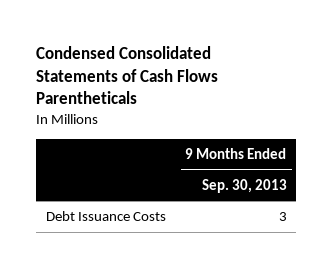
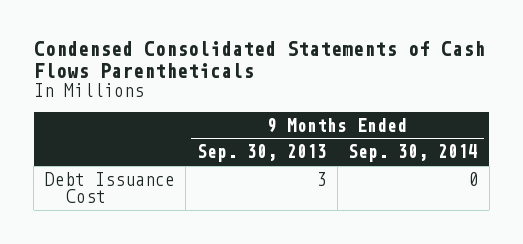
- | 9 Months Ended Sep. 30, 2013
+ | 9 Months Ended Sep. 30, 2013 | 9 Months Ended Sep. 30, 2014
- Debt Issuance Costs | 3
+ Debt Issuance Cost | 3 | 0

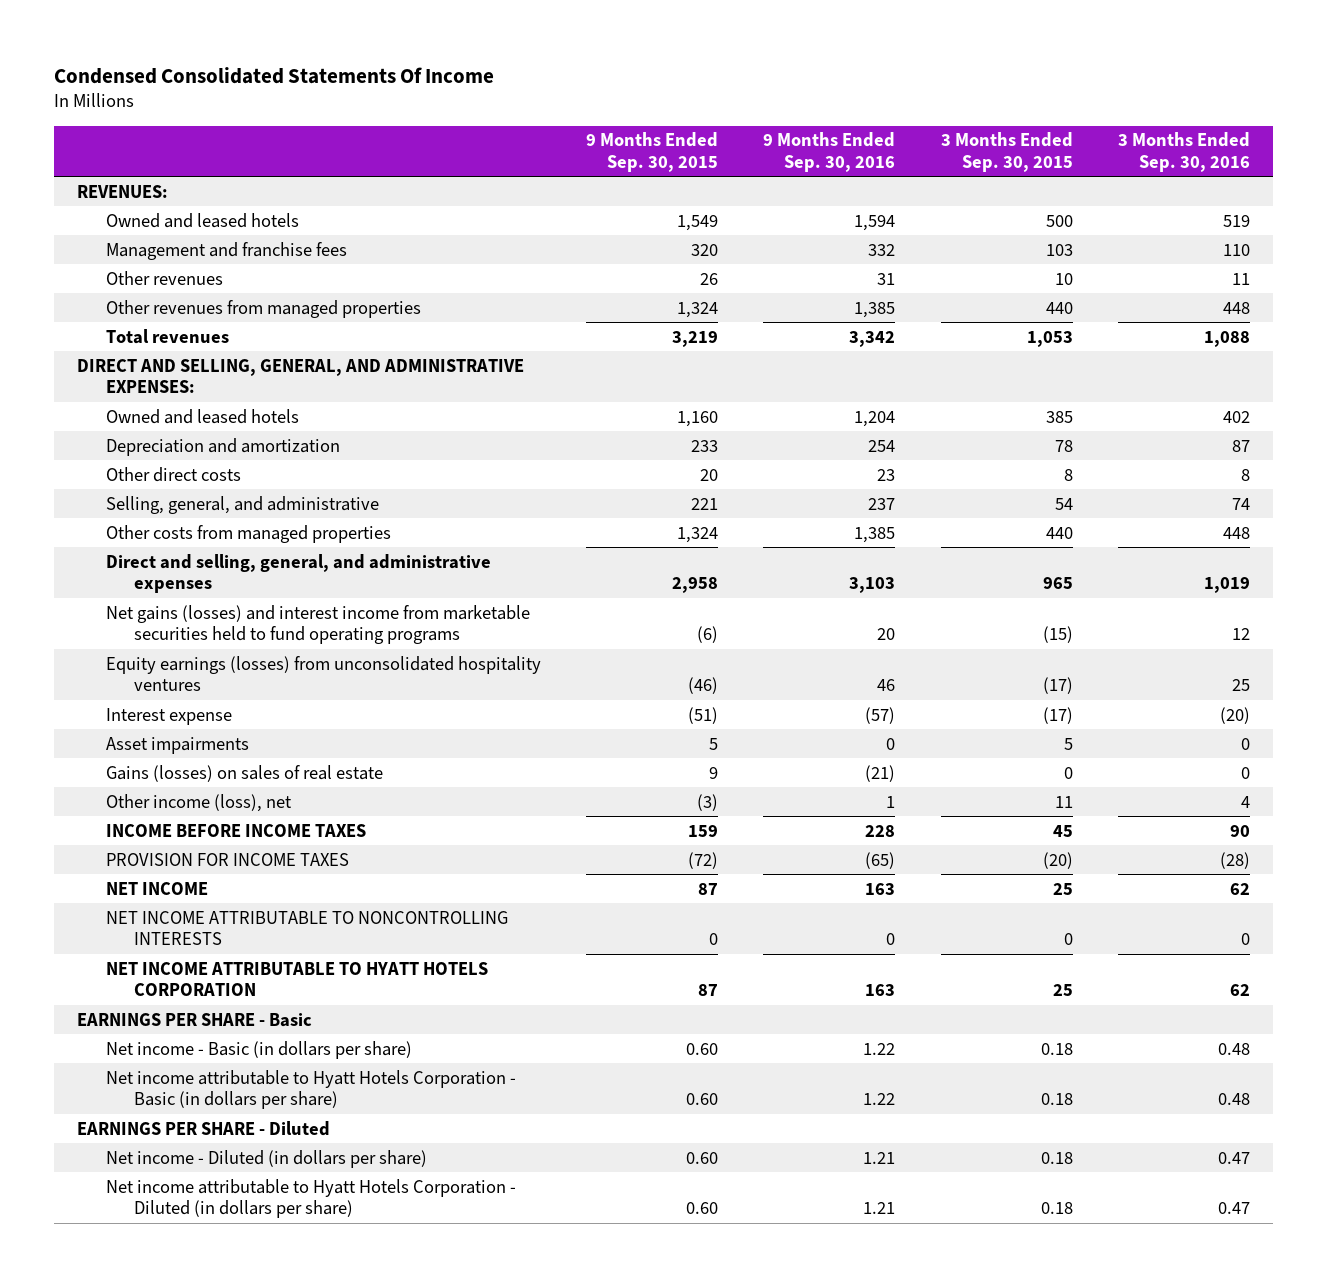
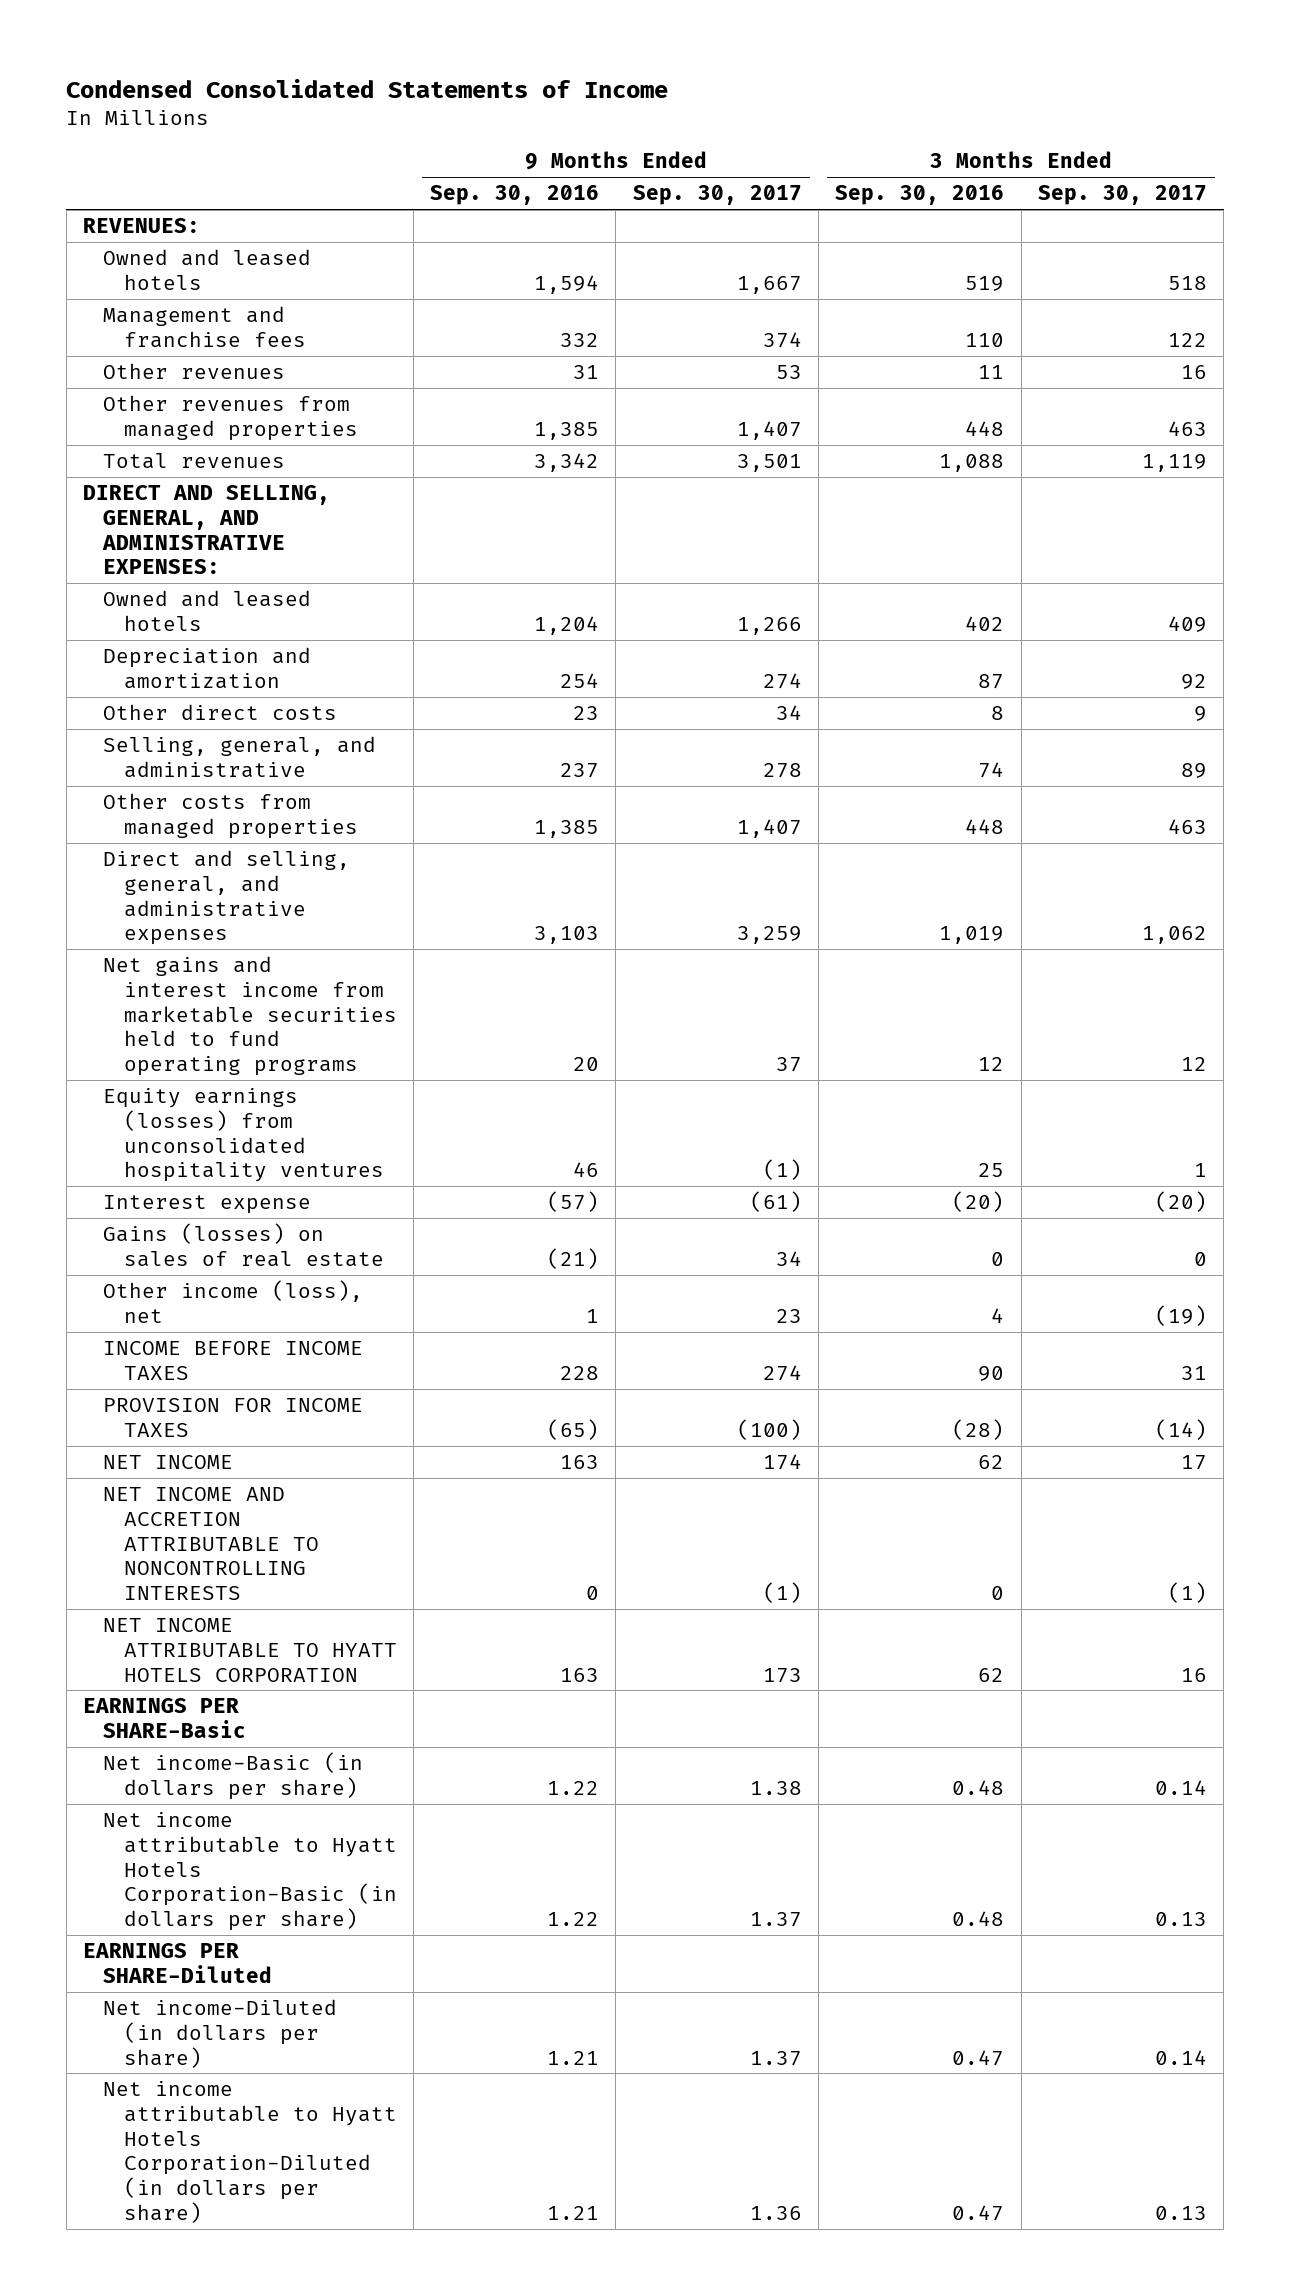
- Condensed Consolidated Statements Of Income
+ Condensed Consolidated Statements of Income
- | 9 Months Ended Sep. 30, 2015 | 9 Months Ended Sep. 30, 2016 | 3 Months Ended Sep. 30, 2015 | 3 Months Ended Sep. 30, 2016
+ | 9 Months Ended Sep. 30, 2016 | 9 Months Ended Sep. 30, 2017 | 3 Months Ended Sep. 30, 2016 | 3 Months Ended Sep. 30, 2017
- Net gains (losses) and interest income from marketable securities held to fund operating programs | (6) | 20 | (15) | 12
+ Net gains and interest income from marketable securities held to fund operating programs | 20 | 37 | 12 | 12
- Asset impairments | 5 | 0 | 5 | 0
- NET INCOME ATTRIBUTABLE TO NONCONTROLLING INTERESTS | 0 | 0 | 0 | 0
+ NET INCOME AND ACCRETION ATTRIBUTABLE TO NONCONTROLLING INTERESTS | 0 | (1) | 0 | (1)
- EARNINGS PER SHARE - Basic
- Net income - Basic (in dollars per share) | 0.60 | 1.22 | 0.18 | 0.48
- Net income attributable to Hyatt Hotels Corporation - Basic (in dollars per share) | 0.60 | 1.22 | 0.18 | 0.48
- EARNINGS PER SHARE - Diluted
- Net income - Diluted (in dollars per share) | 0.60 | 1.21 | 0.18 | 0.47
- Net income attributable to Hyatt Hotels Corporation - Diluted (in dollars per share) | 0.60 | 1.21 | 0.18 | 0.47
+ EARNINGS PER SHARE-Basic
+ Net income-Basic (in dollars per share) | 1.22 | 1.38 | 0.48 | 0.14
+ Net income attributable to Hyatt Hotels Corporation-Basic (in dollars per share) | 1.22 | 1.37 | 0.48 | 0.13
+ EARNINGS PER SHARE-Diluted
+ Net income-Diluted (in dollars per share) | 1.21 | 1.37 | 0.47 | 0.14
+ Net income attributable to Hyatt Hotels Corporation-Diluted (in dollars per share) | 1.21 | 1.36 | 0.47 | 0.13

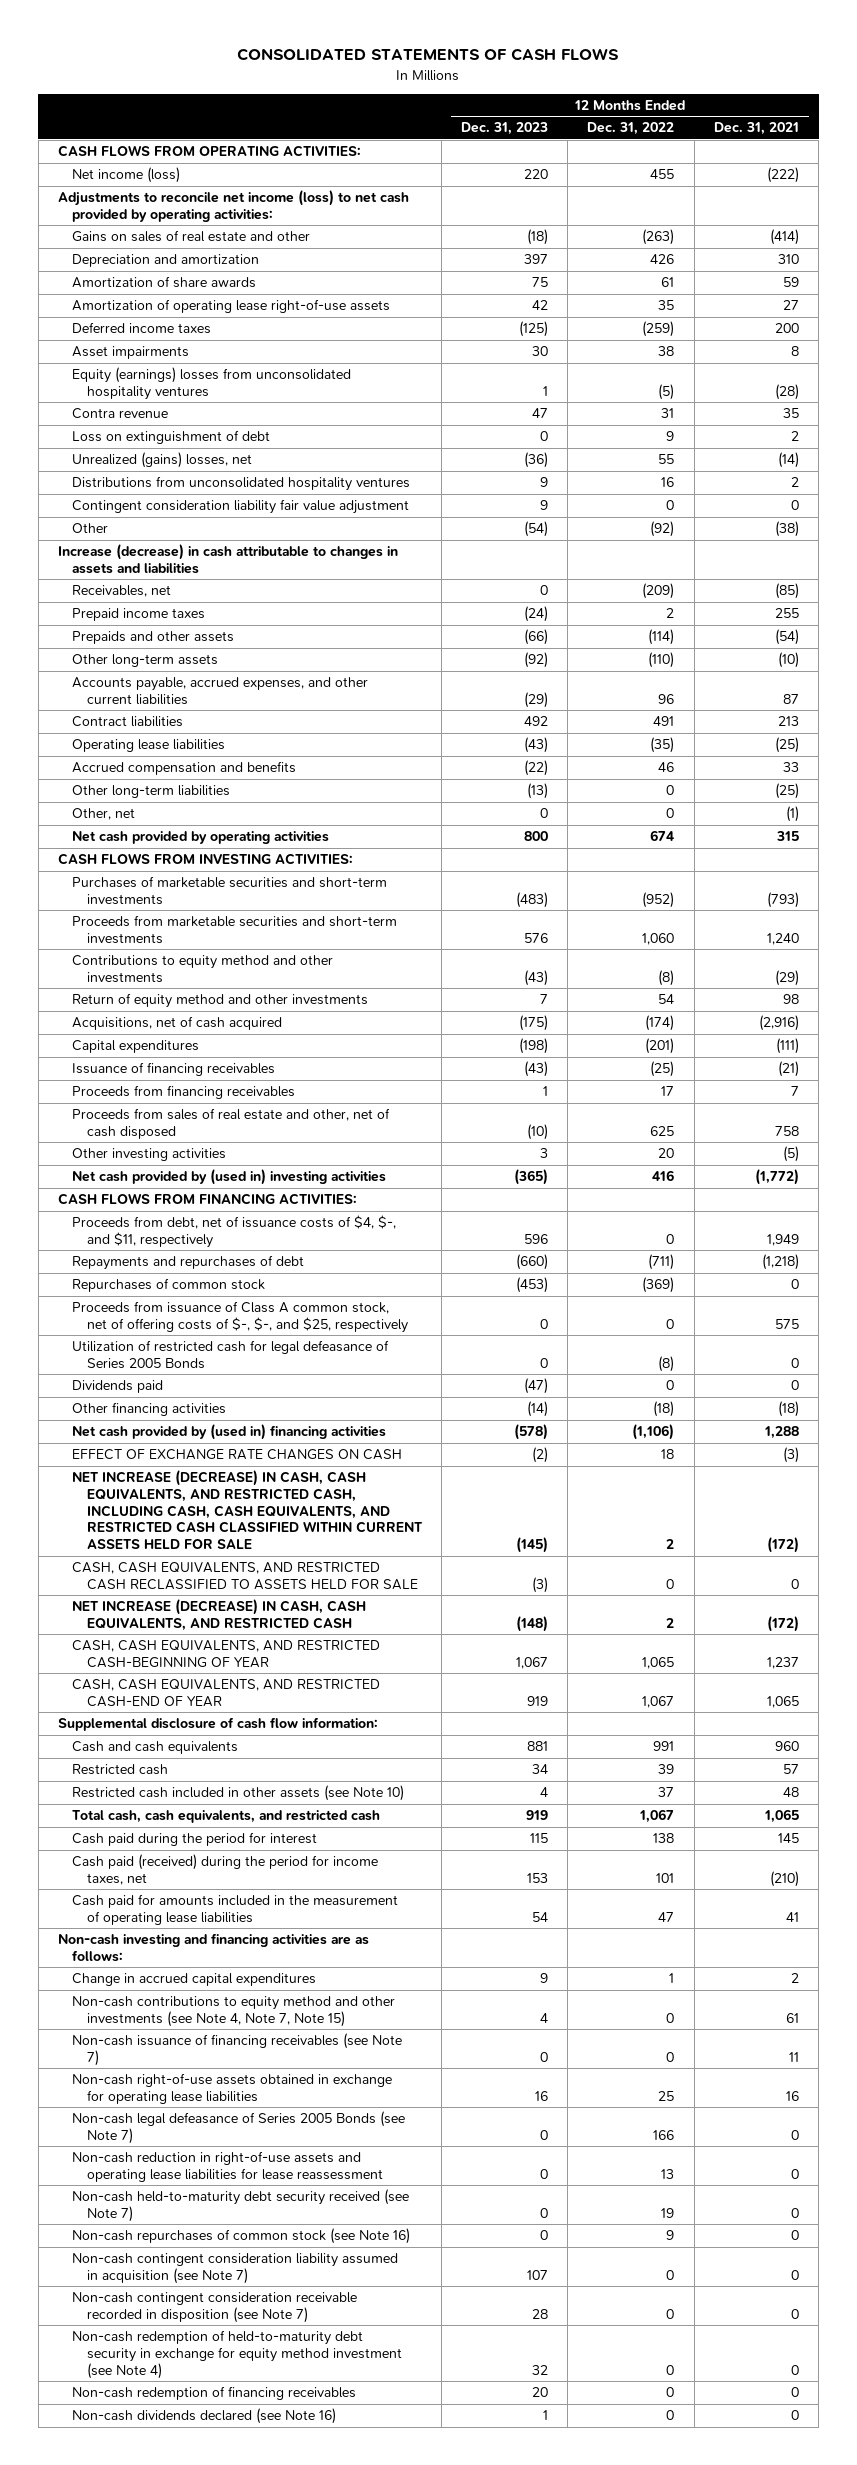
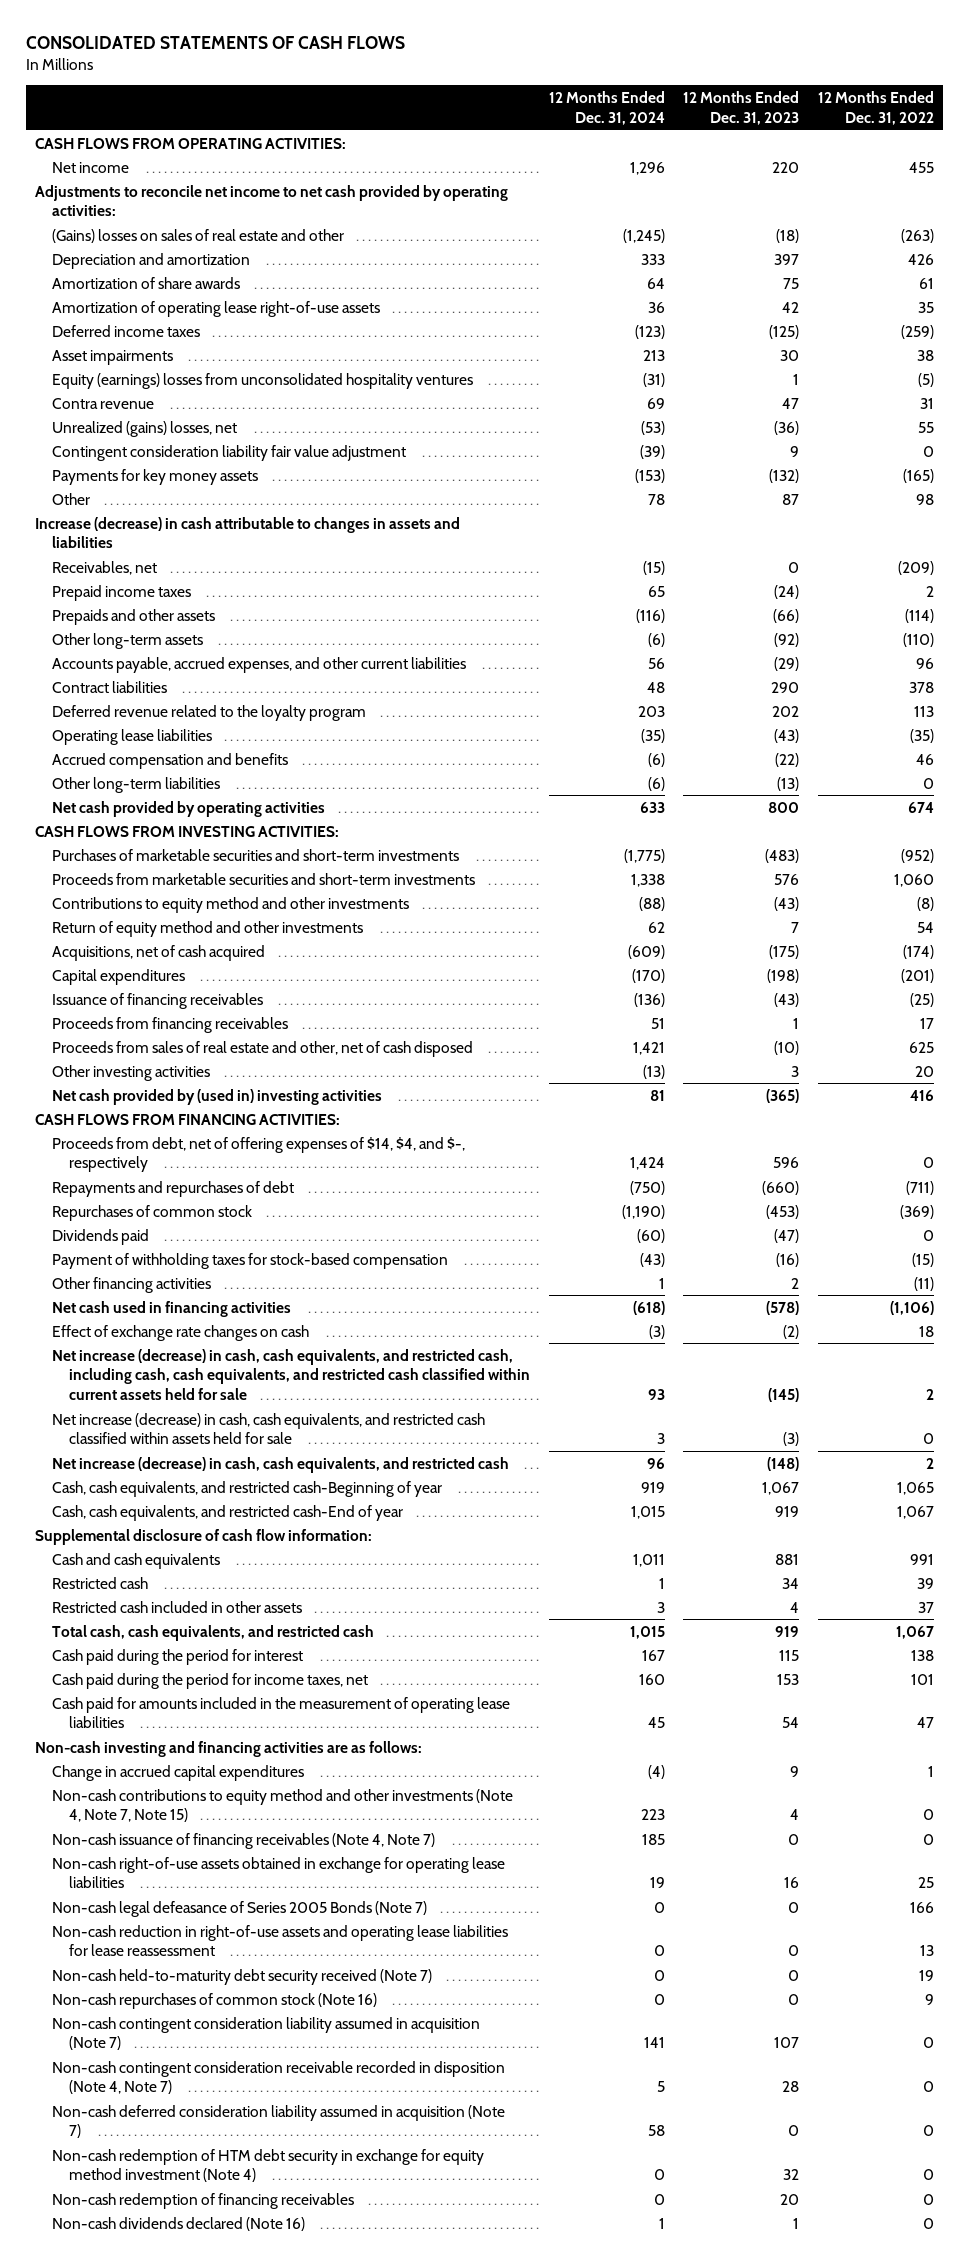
- | 12 Months Ended Dec. 31, 2023 | 12 Months Ended Dec. 31, 2022 | 12 Months Ended Dec. 31, 2021
+ | 12 Months Ended Dec. 31, 2024 | 12 Months Ended Dec. 31, 2023 | 12 Months Ended Dec. 31, 2022
- Net income (loss) | 220 | 455 | (222)
- Adjustments to reconcile net income (loss) to net cash provided by operating activities:
- Gains on sales of real estate and other | (18) | (263) | (414)
+ Net income | 1,296 | 220 | 455
+ Adjustments to reconcile net income to net cash provided by operating activities:
+ (Gains) losses on sales of real estate and other | (1,245) | (18) | (263)
- Loss on extinguishment of debt | 0 | 9 | 2
- Distributions from unconsolidated hospitality ventures | 9 | 16 | 2
- Other | (54) | (92) | (38)
+ Payments for key money assets | (153) | (132) | (165)
+ Other | 78 | 87 | 98
- Contract liabilities | 492 | 491 | 213
+ Contract liabilities | 48 | 290 | 378
+ Deferred revenue related to the loyalty program | 203 | 202 | 113
- Other, net | 0 | 0 | (1)
- Proceeds from debt, net of issuance costs of $4, $-, and $11, respectively | 596 | 0 | 1,949
+ Proceeds from debt, net of offering expenses of $14, $4, and $-, respectively | 1,424 | 596 | 0
- Proceeds from issuance of Class A common stock, net of offering costs of $-, $-, and $25, respectively | 0 | 0 | 575
- Utilization of restricted cash for legal defeasance of Series 2005 Bonds | 0 | (8) | 0
- Other financing activities | (14) | (18) | (18)
- Net cash provided by (used in) financing activities | (578) | (1,106) | 1,288
- EFFECT OF EXCHANGE RATE CHANGES ON CASH | (2) | 18 | (3)
- NET INCREASE (DECREASE) IN CASH, CASH EQUIVALENTS, AND RESTRICTED CASH, INCLUDING CASH, CASH EQUIVALENTS, AND RESTRICTED CASH CLASSIFIED WITHIN CURRENT ASSETS HELD FOR SALE | (145) | 2 | (172)
- CASH, CASH EQUIVALENTS, AND RESTRICTED CASH RECLASSIFIED TO ASSETS HELD FOR SALE | (3) | 0 | 0
- NET INCREASE (DECREASE) IN CASH, CASH EQUIVALENTS, AND RESTRICTED CASH | (148) | 2 | (172)
- CASH, CASH EQUIVALENTS, AND RESTRICTED CASH-BEGINNING OF YEAR | 1,067 | 1,065 | 1,237
- CASH, CASH EQUIVALENTS, AND RESTRICTED CASH-END OF YEAR | 919 | 1,067 | 1,065
+ Payment of withholding taxes for stock-based compensation | (43) | (16) | (15)
+ Other financing activities | 1 | 2 | (11)
+ Net cash used in financing activities | (618) | (578) | (1,106)
+ Effect of exchange rate changes on cash | (3) | (2) | 18
+ Net increase (decrease) in cash, cash equivalents, and restricted cash, including cash, cash equivalents, and restricted cash classified within current assets held for sale | 93 | (145) | 2
+ Net increase (decrease) in cash, cash equivalents, and restricted cash classified within assets held for sale | 3 | (3) | 0
+ Net increase (decrease) in cash, cash equivalents, and restricted cash | 96 | (148) | 2
+ Cash, cash equivalents, and restricted cash-Beginning of year | 919 | 1,067 | 1,065
+ Cash, cash equivalents, and restricted cash-End of year | 1,015 | 919 | 1,067
- Restricted cash included in other assets (see Note 10) | 4 | 37 | 48
+ Restricted cash included in other assets | 3 | 4 | 37
- Cash paid (received) during the period for income taxes, net | 153 | 101 | (210)
+ Cash paid during the period for income taxes, net | 160 | 153 | 101
- Non-cash contributions to equity method and other investments (see Note 4, Note 7, Note 15) | 4 | 0 | 61
- Non-cash issuance of financing receivables (see Note 7) | 0 | 0 | 11
+ Non-cash contributions to equity method and other investments (Note 4, Note 7, Note 15) | 223 | 4 | 0
+ Non-cash issuance of financing receivables (Note 4, Note 7) | 185 | 0 | 0
- Non-cash legal defeasance of Series 2005 Bonds (see Note 7) | 0 | 166 | 0
+ Non-cash legal defeasance of Series 2005 Bonds (Note 7) | 0 | 0 | 166
- Non-cash held-to-maturity debt security received (see Note 7) | 0 | 19 | 0
- Non-cash repurchases of common stock (see Note 16) | 0 | 9 | 0
- Non-cash contingent consideration liability assumed in acquisition (see Note 7) | 107 | 0 | 0
- Non-cash contingent consideration receivable recorded in disposition (see Note 7) | 28 | 0 | 0
- Non-cash redemption of held-to-maturity debt security in exchange for equity method investment (see Note 4) | 32 | 0 | 0
+ Non-cash held-to-maturity debt security received (Note 7) | 0 | 0 | 19
+ Non-cash repurchases of common stock (Note 16) | 0 | 0 | 9
+ Non-cash contingent consideration liability assumed in acquisition (Note 7) | 141 | 107 | 0
+ Non-cash contingent consideration receivable recorded in disposition (Note 4, Note 7) | 5 | 28 | 0
+ Non-cash deferred consideration liability assumed in acquisition (Note 7) | 58 | 0 | 0
+ Non-cash redemption of HTM debt security in exchange for equity method investment (Note 4) | 0 | 32 | 0
- Non-cash dividends declared (see Note 16) | 1 | 0 | 0
+ Non-cash dividends declared (Note 16) | 1 | 1 | 0

